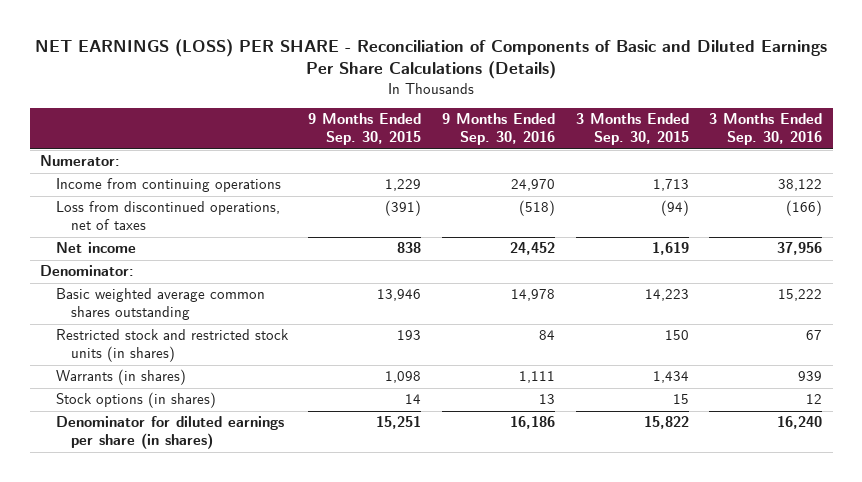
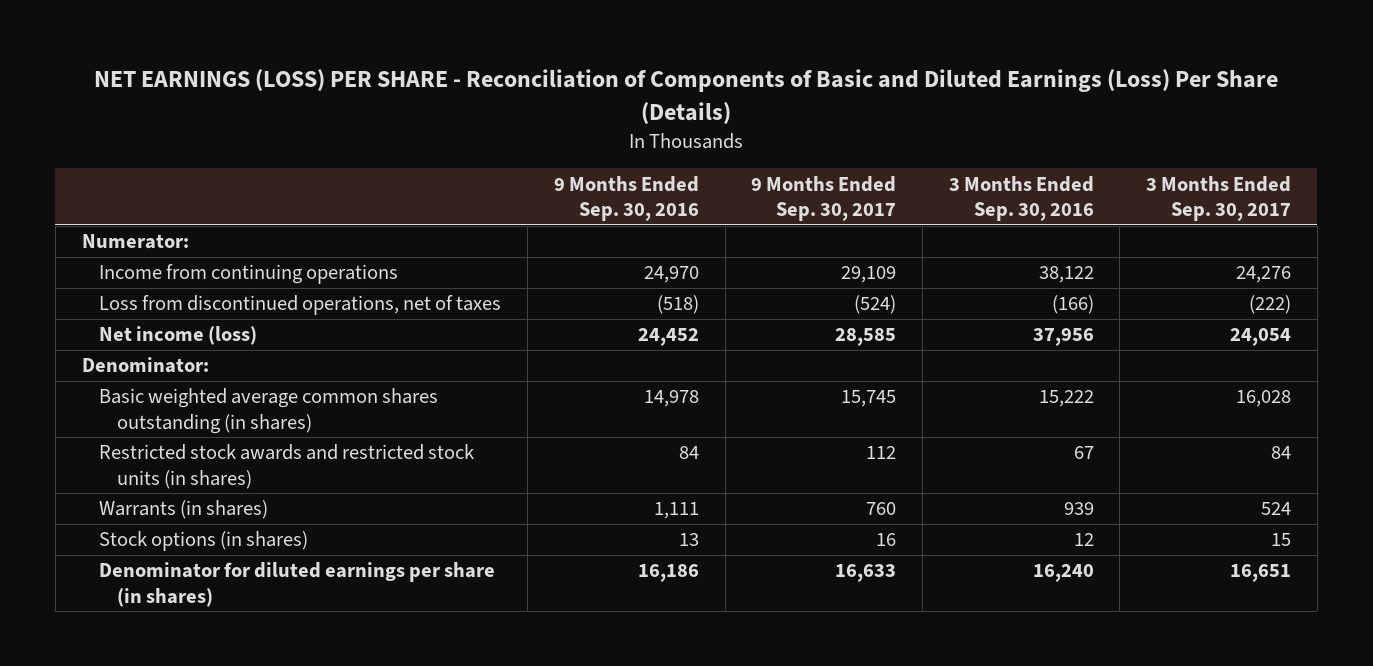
- NET EARNINGS (LOSS) PER SHARE - Reconciliation of Components of Basic and Diluted Earnings Per Share Calculations (Details)
+ NET EARNINGS (LOSS) PER SHARE - Reconciliation of Components of Basic and Diluted Earnings (Loss) Per Share (Details)
- | 9 Months Ended Sep. 30, 2015 | 9 Months Ended Sep. 30, 2016 | 3 Months Ended Sep. 30, 2015 | 3 Months Ended Sep. 30, 2016
+ | 9 Months Ended Sep. 30, 2016 | 9 Months Ended Sep. 30, 2017 | 3 Months Ended Sep. 30, 2016 | 3 Months Ended Sep. 30, 2017
- Net income | 838 | 24,452 | 1,619 | 37,956
+ Net income (loss) | 24,452 | 28,585 | 37,956 | 24,054
- Basic weighted average common shares outstanding | 13,946 | 14,978 | 14,223 | 15,222
- Restricted stock and restricted stock units (in shares) | 193 | 84 | 150 | 67
+ Basic weighted average common shares outstanding (in shares) | 14,978 | 15,745 | 15,222 | 16,028
+ Restricted stock awards and restricted stock units (in shares) | 84 | 112 | 67 | 84

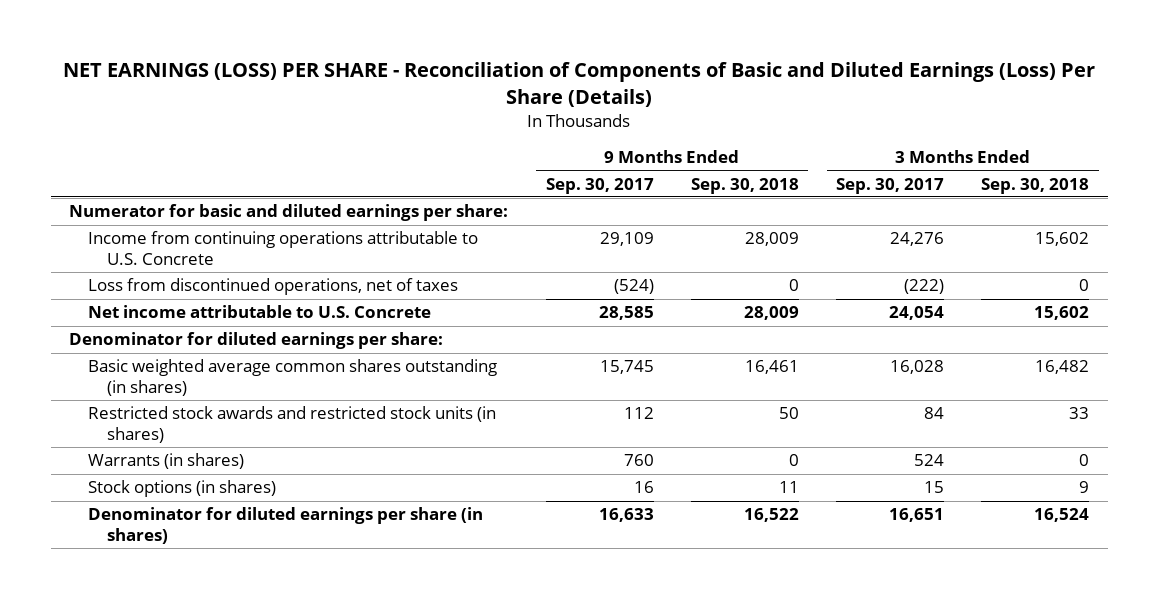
- | 9 Months Ended Sep. 30, 2016 | 9 Months Ended Sep. 30, 2017 | 3 Months Ended Sep. 30, 2016 | 3 Months Ended Sep. 30, 2017
+ | 9 Months Ended Sep. 30, 2017 | 9 Months Ended Sep. 30, 2018 | 3 Months Ended Sep. 30, 2017 | 3 Months Ended Sep. 30, 2018
- Numerator:
- Income from continuing operations | 24,970 | 29,109 | 38,122 | 24,276
+ Numerator for basic and diluted earnings per share:
+ Income from continuing operations attributable to U.S. Concrete | 29,109 | 28,009 | 24,276 | 15,602
- Net income (loss) | 24,452 | 28,585 | 37,956 | 24,054
- Denominator:
+ Net income attributable to U.S. Concrete | 28,585 | 28,009 | 24,054 | 15,602
+ Denominator for diluted earnings per share:

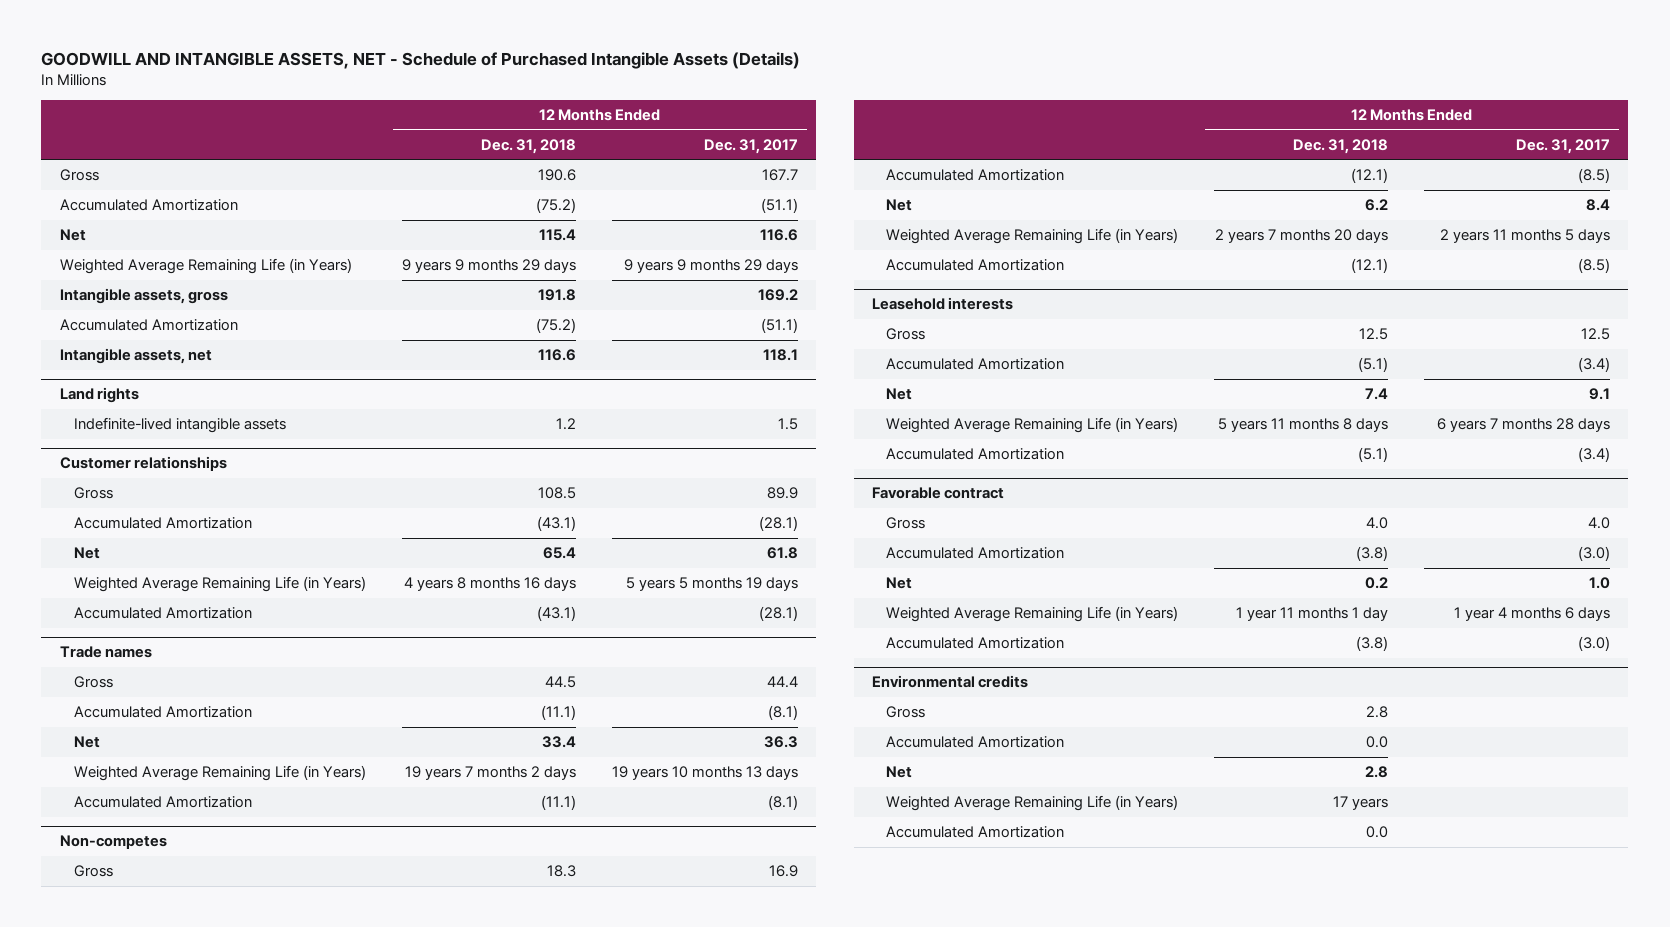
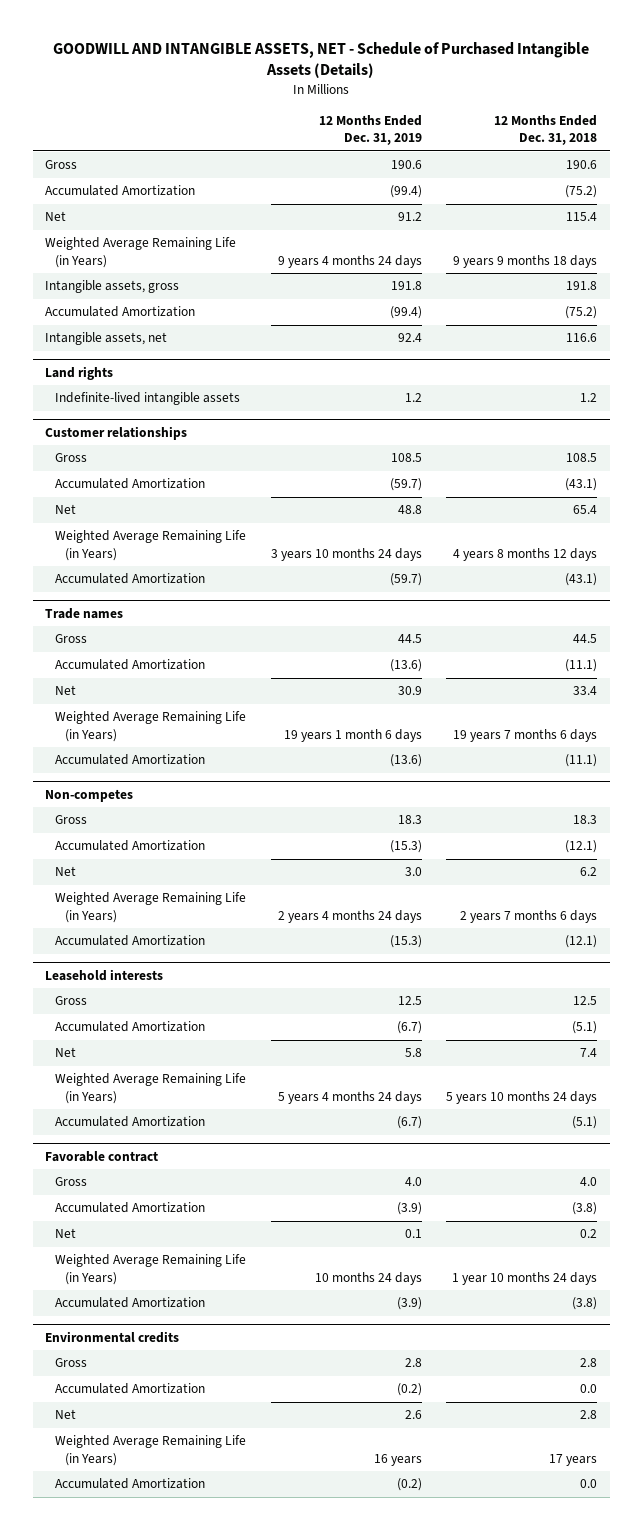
- | 12 Months Ended Dec. 31, 2018 | 12 Months Ended Dec. 31, 2017
+ | 12 Months Ended Dec. 31, 2019 | 12 Months Ended Dec. 31, 2018
- Weighted Average Remaining Life (in Years) | 9 years 9 months 29 days | 9 years 9 months 29 days
+ Weighted Average Remaining Life (in Years) | 9 years 4 months 24 days | 9 years 9 months 18 days
@ Customer relationships
- Weighted Average Remaining Life (in Years) | 4 years 8 months 16 days | 5 years 5 months 19 days
+ Weighted Average Remaining Life (in Years) | 3 years 10 months 24 days | 4 years 8 months 12 days
@ Trade names
- Weighted Average Remaining Life (in Years) | 19 years 7 months 2 days | 19 years 10 months 13 days
+ Weighted Average Remaining Life (in Years) | 19 years 1 month 6 days | 19 years 7 months 6 days
@ Non-competes
- Weighted Average Remaining Life (in Years) | 2 years 7 months 20 days | 2 years 11 months 5 days
+ Weighted Average Remaining Life (in Years) | 2 years 4 months 24 days | 2 years 7 months 6 days
@ Leasehold interests
- Weighted Average Remaining Life (in Years) | 5 years 11 months 8 days | 6 years 7 months 28 days
+ Weighted Average Remaining Life (in Years) | 5 years 4 months 24 days | 5 years 10 months 24 days
@ Favorable contract
- Weighted Average Remaining Life (in Years) | 1 year 11 months 1 day | 1 year 4 months 6 days
+ Weighted Average Remaining Life (in Years) | 10 months 24 days | 1 year 10 months 24 days

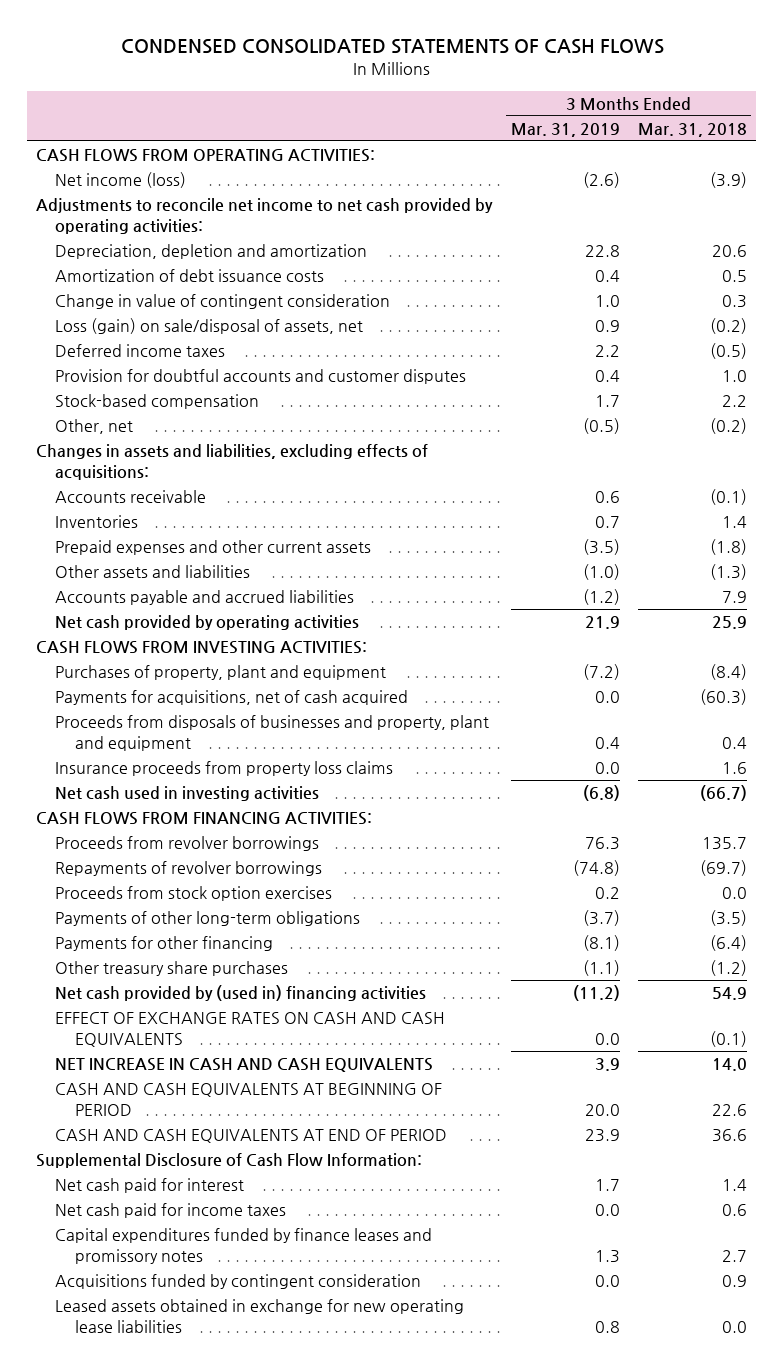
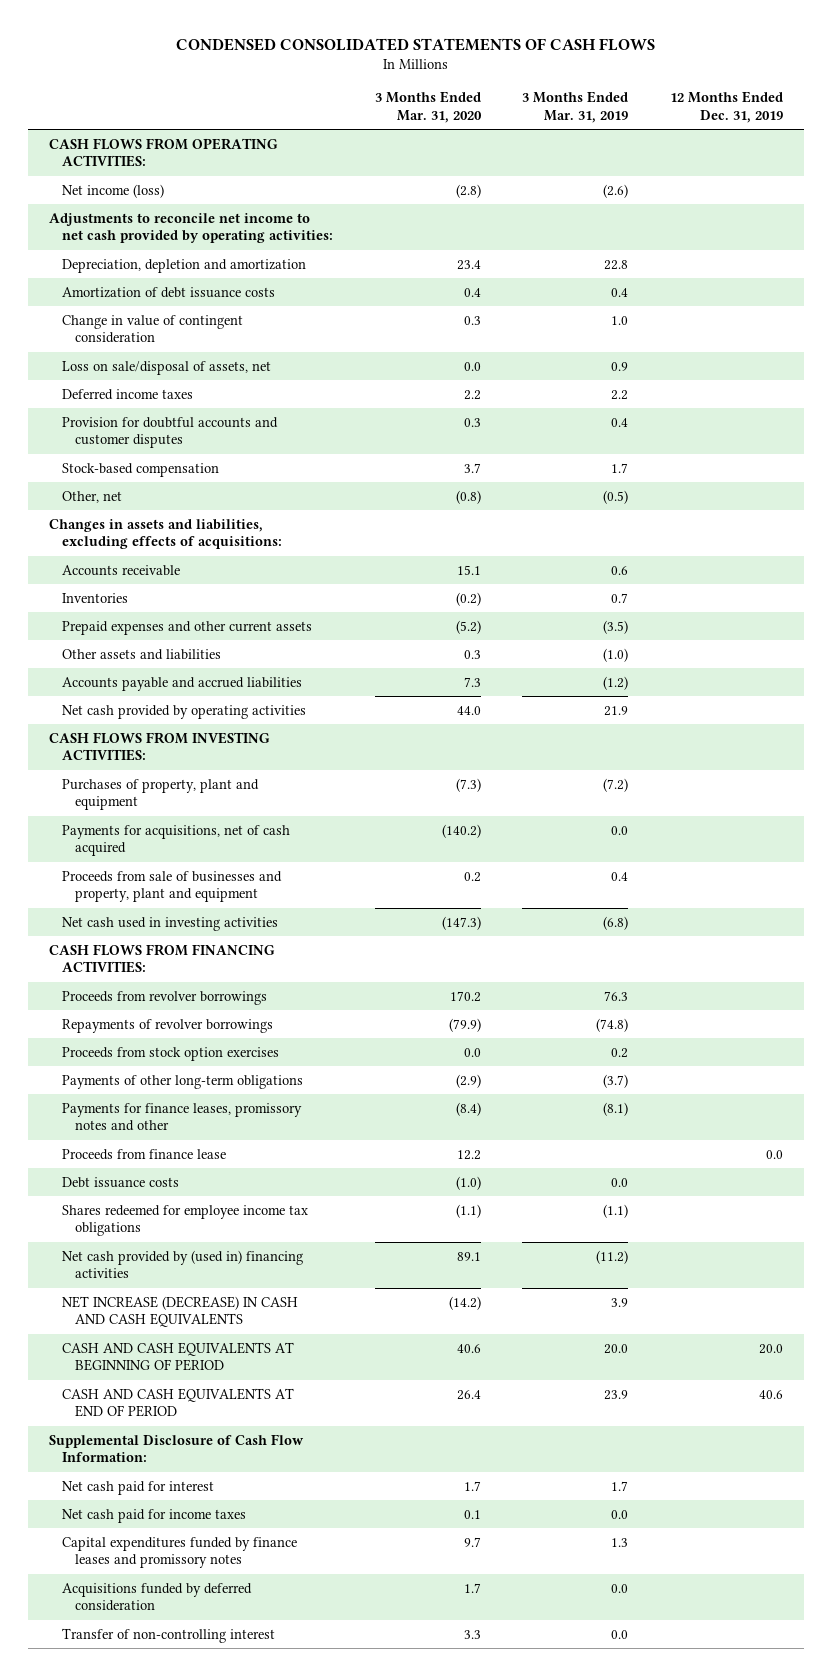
- | 3 Months Ended Mar. 31, 2019 | 3 Months Ended Mar. 31, 2018
+ | 3 Months Ended Mar. 31, 2020 | 3 Months Ended Mar. 31, 2019 | 12 Months Ended Dec. 31, 2019
- Loss (gain) on sale/disposal of assets, net | 0.9 | (0.2)
+ Loss on sale/disposal of assets, net | 0.0 | 0.9 |
- Proceeds from disposals of businesses and property, plant and equipment | 0.4 | 0.4
- Insurance proceeds from property loss claims | 0.0 | 1.6
+ Proceeds from sale of businesses and property, plant and equipment | 0.2 | 0.4 |
- Payments for other financing | (8.1) | (6.4)
- Other treasury share purchases | (1.1) | (1.2)
+ Payments for finance leases, promissory notes and other | (8.4) | (8.1) |
+ Proceeds from finance lease | 12.2 | | 0.0
+ Debt issuance costs | (1.0) | 0.0 |
+ Shares redeemed for employee income tax obligations | (1.1) | (1.1) |
- EFFECT OF EXCHANGE RATES ON CASH AND CASH EQUIVALENTS | 0.0 | (0.1)
- NET INCREASE IN CASH AND CASH EQUIVALENTS | 3.9 | 14.0
+ NET INCREASE (DECREASE) IN CASH AND CASH EQUIVALENTS | (14.2) | 3.9 |
- Acquisitions funded by contingent consideration | 0.0 | 0.9
- Leased assets obtained in exchange for new operating lease liabilities | 0.8 | 0.0
+ Acquisitions funded by deferred consideration | 1.7 | 0.0 |
+ Transfer of non-controlling interest | 3.3 | 0.0 |

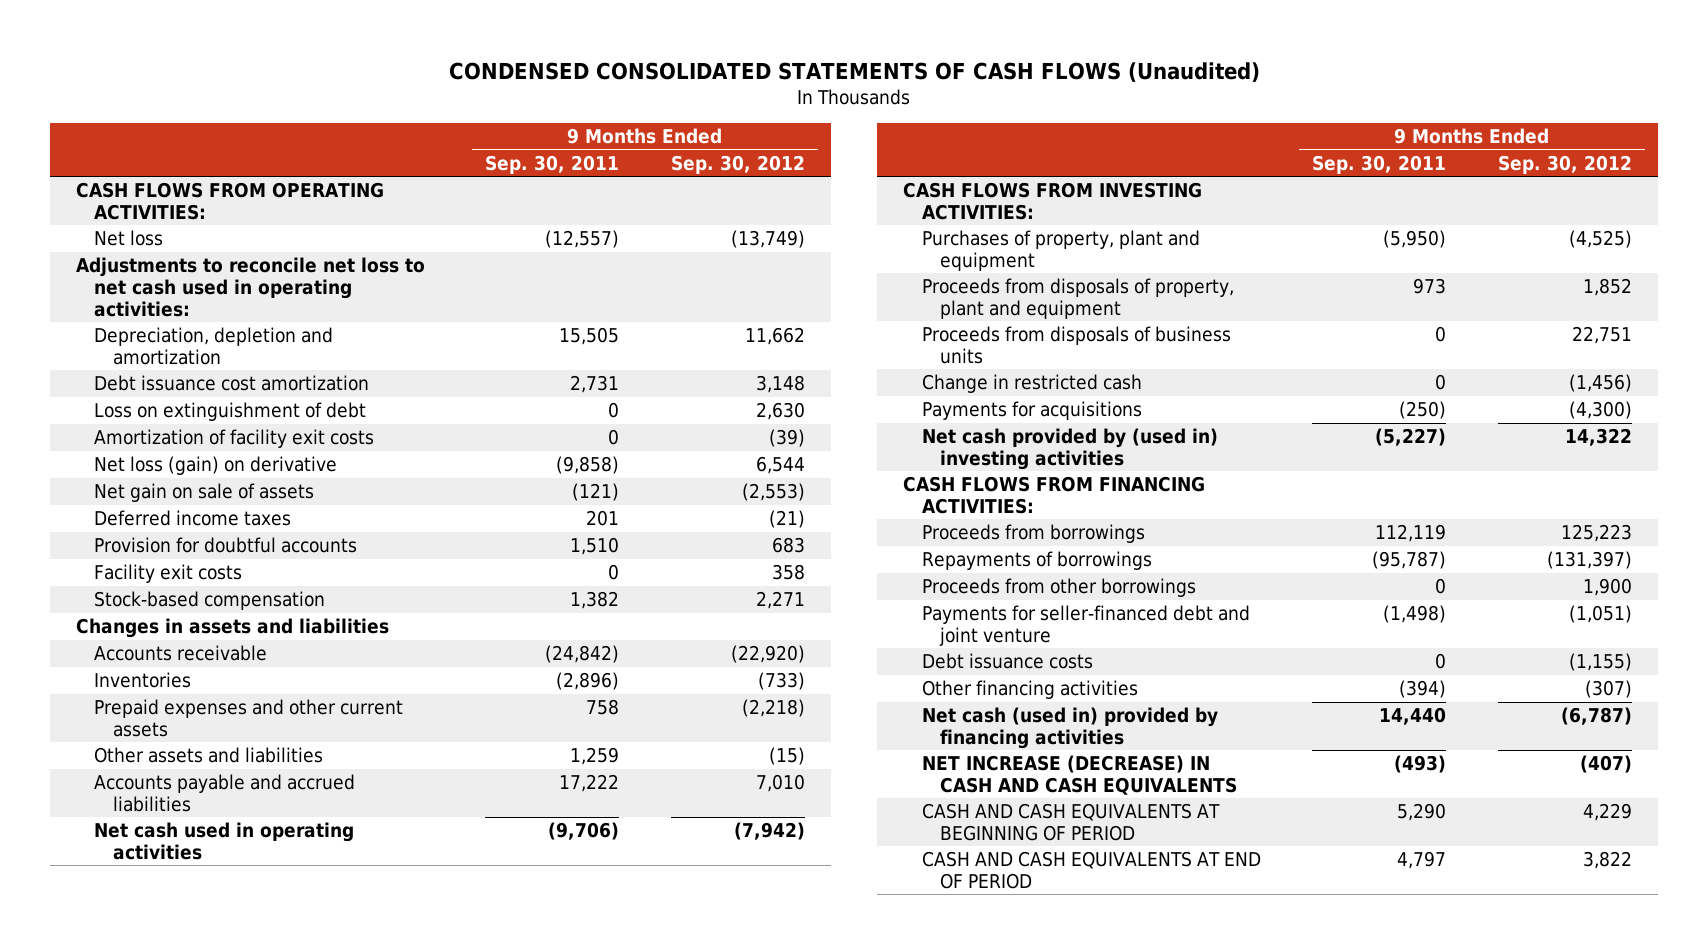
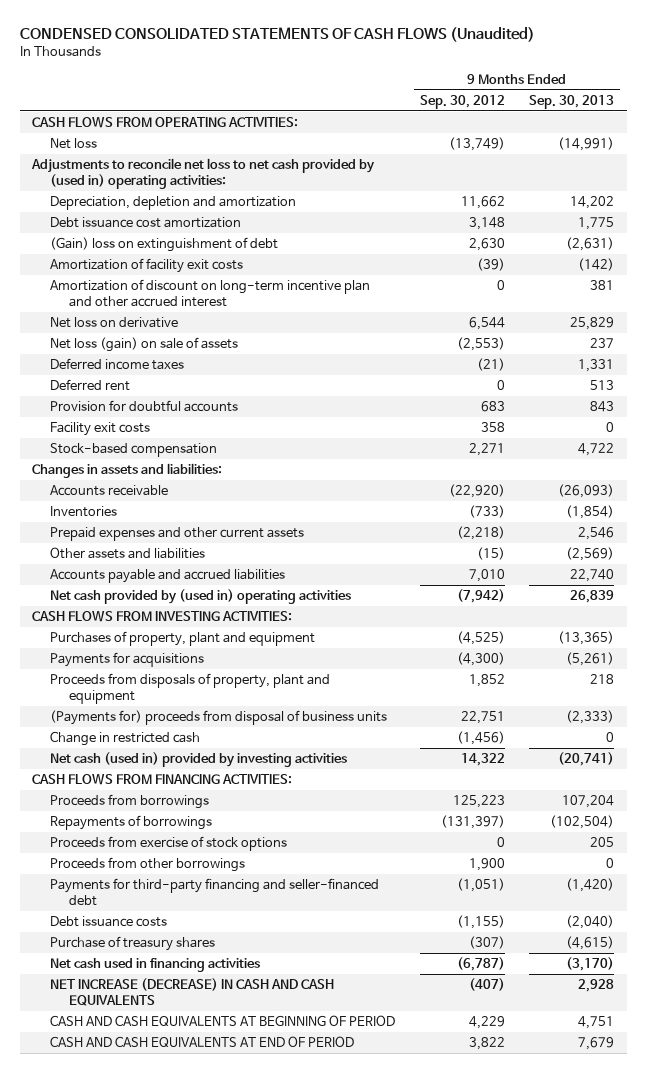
- | 9 Months Ended Sep. 30, 2011 | 9 Months Ended Sep. 30, 2012
+ | 9 Months Ended Sep. 30, 2012 | 9 Months Ended Sep. 30, 2013
- Adjustments to reconcile net loss to net cash used in operating activities:
+ Adjustments to reconcile net loss to net cash provided by (used in) operating activities:
- Loss on extinguishment of debt | 0 | 2,630
+ (Gain) loss on extinguishment of debt | 2,630 | (2,631)
- Net loss (gain) on derivative | (9,858) | 6,544
- Net gain on sale of assets | (121) | (2,553)
+ Amortization of discount on long-term incentive plan and other accrued interest | 0 | 381
+ Net loss on derivative | 6,544 | 25,829
+ Net loss (gain) on sale of assets | (2,553) | 237
+ Deferred rent | 0 | 513
- Changes in assets and liabilities
+ Changes in assets and liabilities:
- Net cash used in operating activities | (9,706) | (7,942)
+ Net cash provided by (used in) operating activities | (7,942) | 26,839
moved up: Payments for acquisitions | (4,300) | (5,261)
- Proceeds from disposals of business units | 0 | 22,751
+ (Payments for) proceeds from disposal of business units | 22,751 | (2,333)
- Net cash provided by (used in) investing activities | (5,227) | 14,322
+ Net cash (used in) provided by investing activities | 14,322 | (20,741)
+ Proceeds from exercise of stock options | 0 | 205
- Payments for seller-financed debt and joint venture | (1,498) | (1,051)
+ Payments for third-party financing and seller-financed debt | (1,051) | (1,420)
- Other financing activities | (394) | (307)
- Net cash (used in) provided by financing activities | 14,440 | (6,787)
+ Purchase of treasury shares | (307) | (4,615)
+ Net cash used in financing activities | (6,787) | (3,170)

